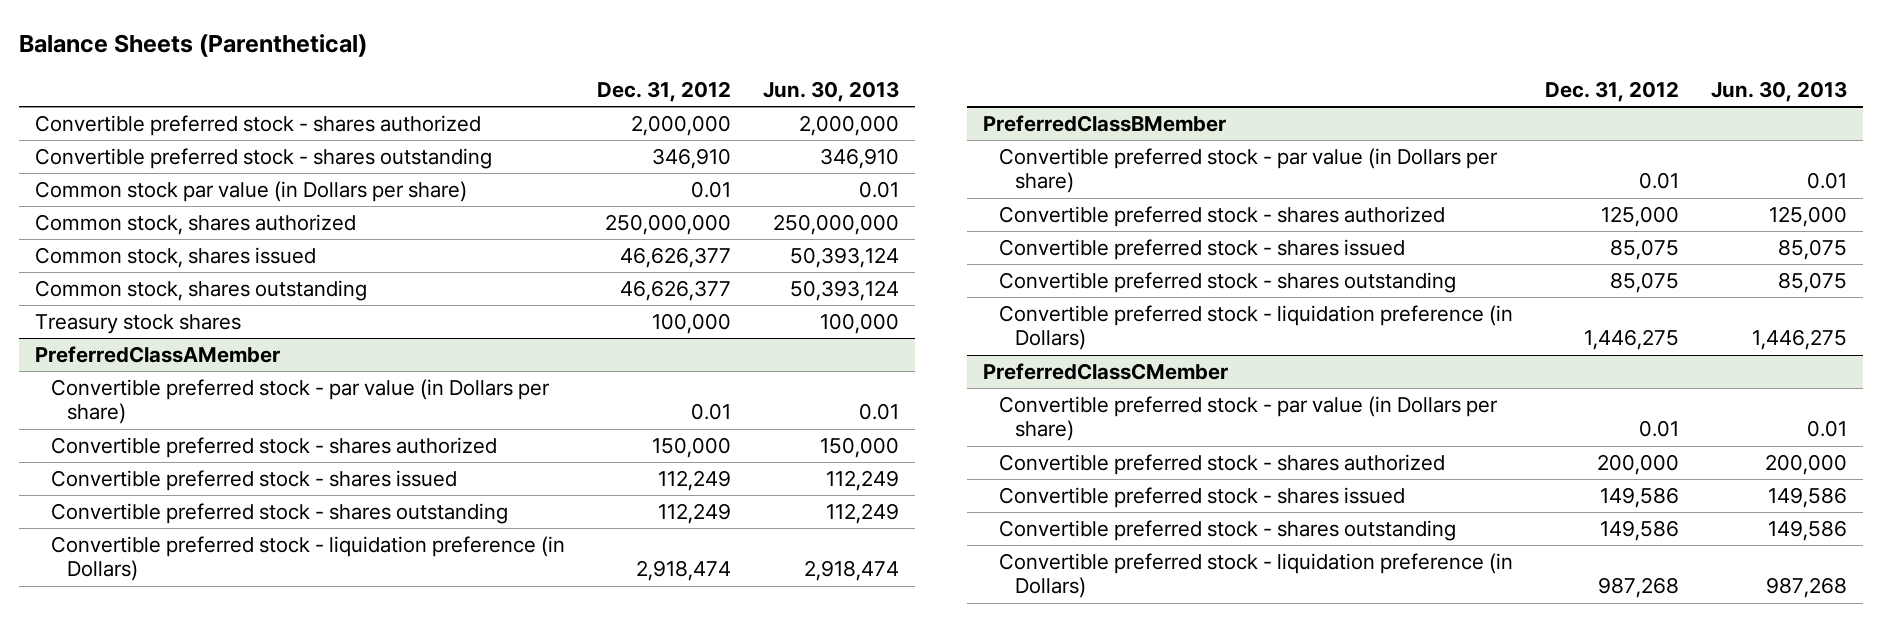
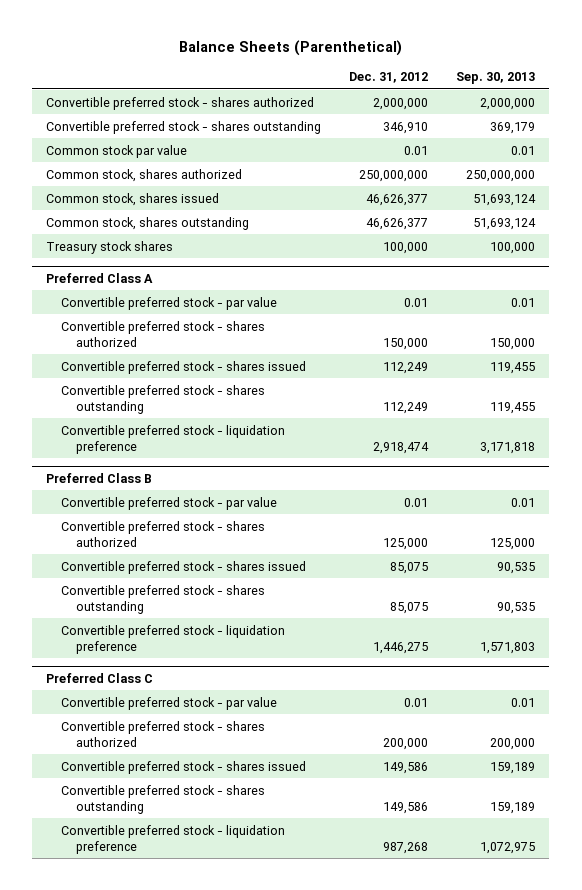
- | Dec. 31, 2012 | Jun. 30, 2013
+ | Dec. 31, 2012 | Sep. 30, 2013
- Common stock par value (in Dollars per share) | 0.01 | 0.01
+ Common stock par value | 0.01 | 0.01
- PreferredClassAMember
- Convertible preferred stock - par value (in Dollars per share) | 0.01 | 0.01
+ Preferred Class A
+ Convertible preferred stock - par value | 0.01 | 0.01
- Convertible preferred stock - liquidation preference (in Dollars) | 2,918,474 | 2,918,474
- PreferredClassBMember
- Convertible preferred stock - par value (in Dollars per share) | 0.01 | 0.01
+ Convertible preferred stock - liquidation preference | 2,918,474 | 3,171,818
+ Preferred Class B
+ Convertible preferred stock - par value | 0.01 | 0.01
- Convertible preferred stock - liquidation preference (in Dollars) | 1,446,275 | 1,446,275
- PreferredClassCMember
- Convertible preferred stock - par value (in Dollars per share) | 0.01 | 0.01
+ Convertible preferred stock - liquidation preference | 1,446,275 | 1,571,803
+ Preferred Class C
+ Convertible preferred stock - par value | 0.01 | 0.01
- Convertible preferred stock - liquidation preference (in Dollars) | 987,268 | 987,268
+ Convertible preferred stock - liquidation preference | 987,268 | 1,072,975

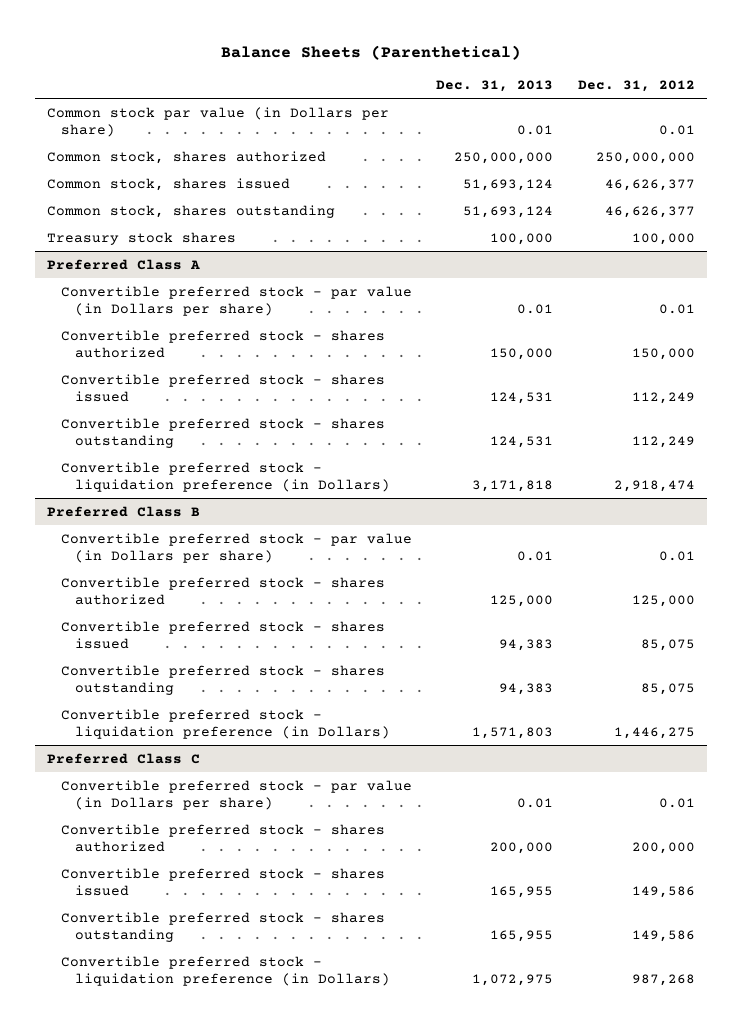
- | Dec. 31, 2012 | Sep. 30, 2013
+ | Dec. 31, 2013 | Dec. 31, 2012
- Convertible preferred stock - shares authorized | 2,000,000 | 2,000,000
- Convertible preferred stock - shares outstanding | 346,910 | 369,179
- Common stock par value | 0.01 | 0.01
+ Common stock par value (in Dollars per share) | 0.01 | 0.01
@ Preferred Class A
- Convertible preferred stock - par value | 0.01 | 0.01
+ Convertible preferred stock - par value (in Dollars per share) | 0.01 | 0.01
- Convertible preferred stock - liquidation preference | 2,918,474 | 3,171,818
+ Convertible preferred stock - liquidation preference (in Dollars) | 3,171,818 | 2,918,474
@ Preferred Class B
- Convertible preferred stock - par value | 0.01 | 0.01
+ Convertible preferred stock - par value (in Dollars per share) | 0.01 | 0.01
- Convertible preferred stock - liquidation preference | 1,446,275 | 1,571,803
+ Convertible preferred stock - liquidation preference (in Dollars) | 1,571,803 | 1,446,275
@ Preferred Class C
- Convertible preferred stock - par value | 0.01 | 0.01
+ Convertible preferred stock - par value (in Dollars per share) | 0.01 | 0.01
- Convertible preferred stock - liquidation preference | 987,268 | 1,072,975
+ Convertible preferred stock - liquidation preference (in Dollars) | 1,072,975 | 987,268

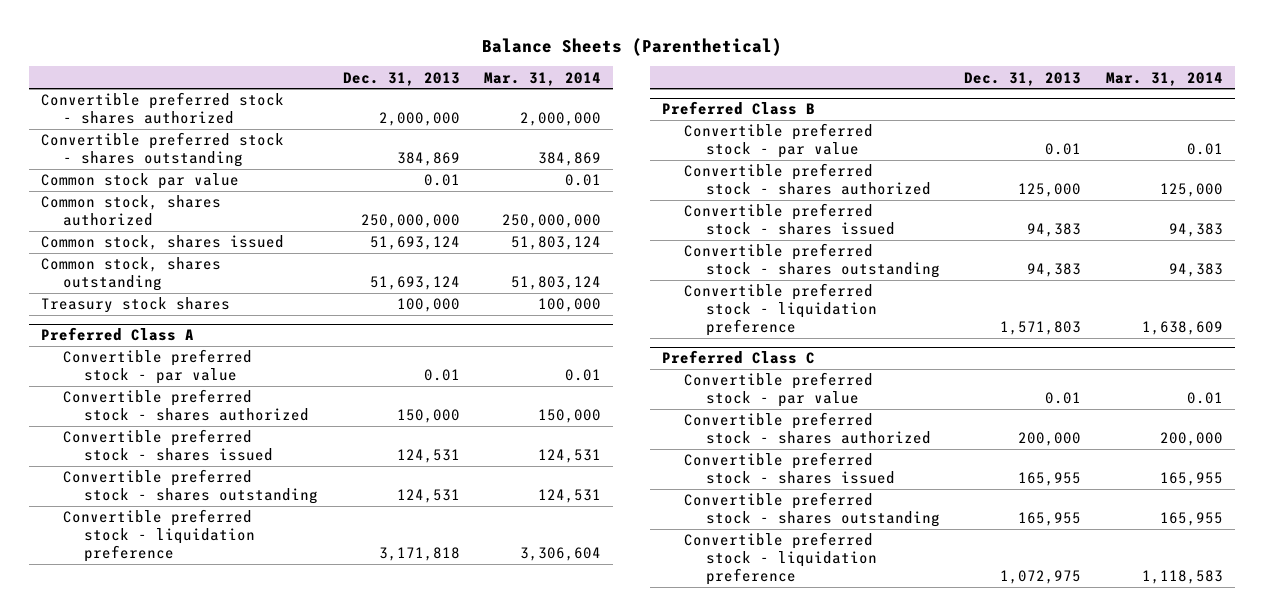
- | Dec. 31, 2013 | Dec. 31, 2012
+ | Dec. 31, 2013 | Mar. 31, 2014
- Common stock par value (in Dollars per share) | 0.01 | 0.01
+ Convertible preferred stock - shares authorized | 2,000,000 | 2,000,000
+ Convertible preferred stock - shares outstanding | 384,869 | 384,869
+ Common stock par value | 0.01 | 0.01
@ Preferred Class A
- Convertible preferred stock - par value (in Dollars per share) | 0.01 | 0.01
+ Convertible preferred stock - par value | 0.01 | 0.01
- Convertible preferred stock - liquidation preference (in Dollars) | 3,171,818 | 2,918,474
+ Convertible preferred stock - liquidation preference | 3,171,818 | 3,306,604
@ Preferred Class B
- Convertible preferred stock - par value (in Dollars per share) | 0.01 | 0.01
+ Convertible preferred stock - par value | 0.01 | 0.01
- Convertible preferred stock - liquidation preference (in Dollars) | 1,571,803 | 1,446,275
+ Convertible preferred stock - liquidation preference | 1,571,803 | 1,638,609
@ Preferred Class C
- Convertible preferred stock - par value (in Dollars per share) | 0.01 | 0.01
+ Convertible preferred stock - par value | 0.01 | 0.01
- Convertible preferred stock - liquidation preference (in Dollars) | 1,072,975 | 987,268
+ Convertible preferred stock - liquidation preference | 1,072,975 | 1,118,583

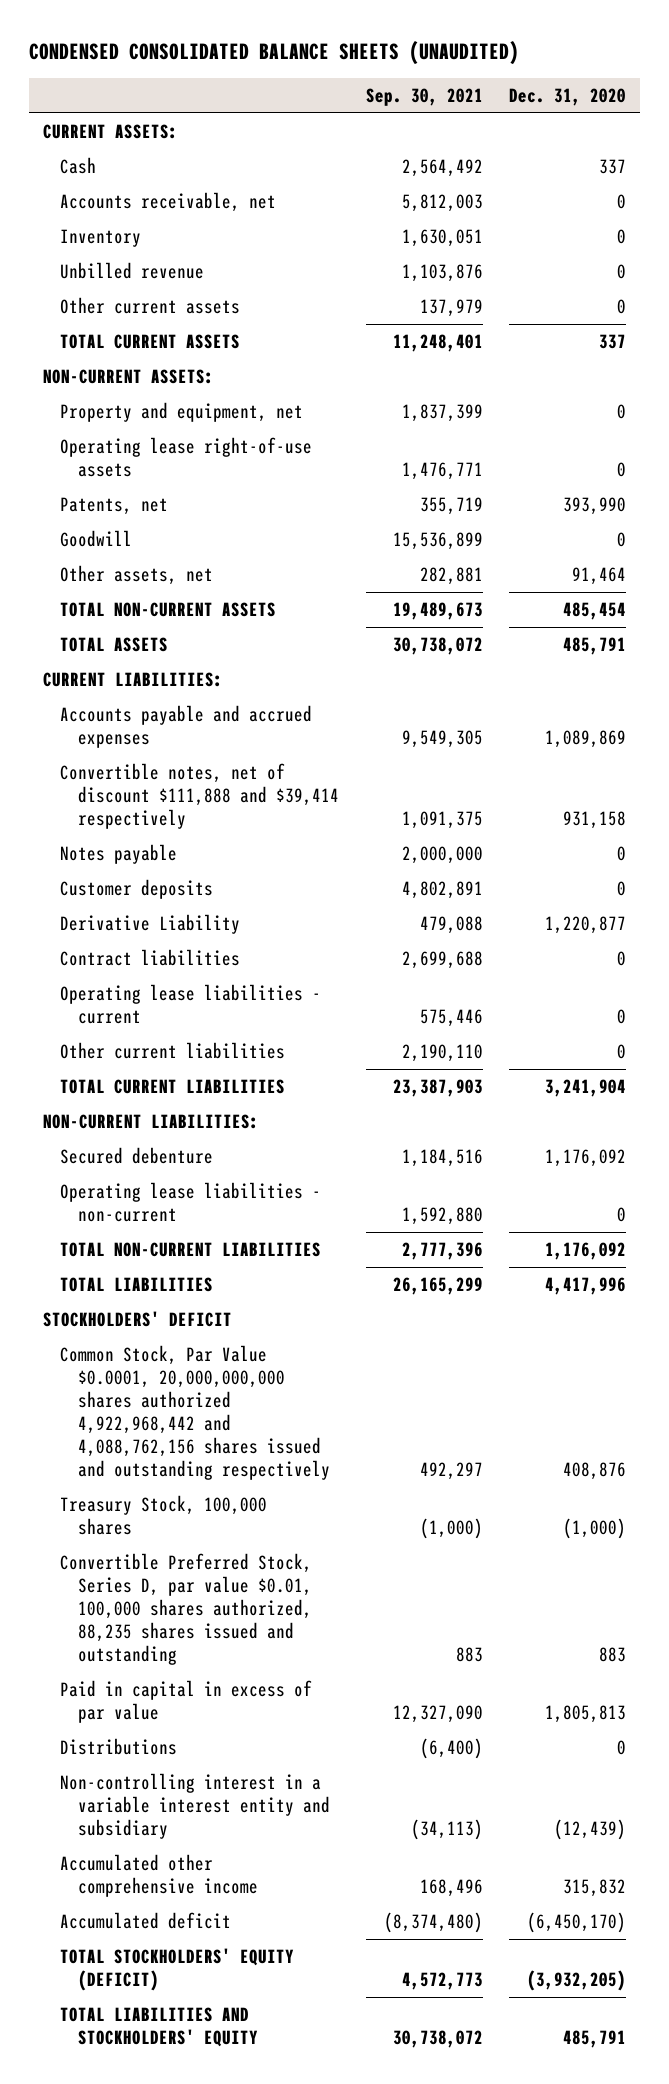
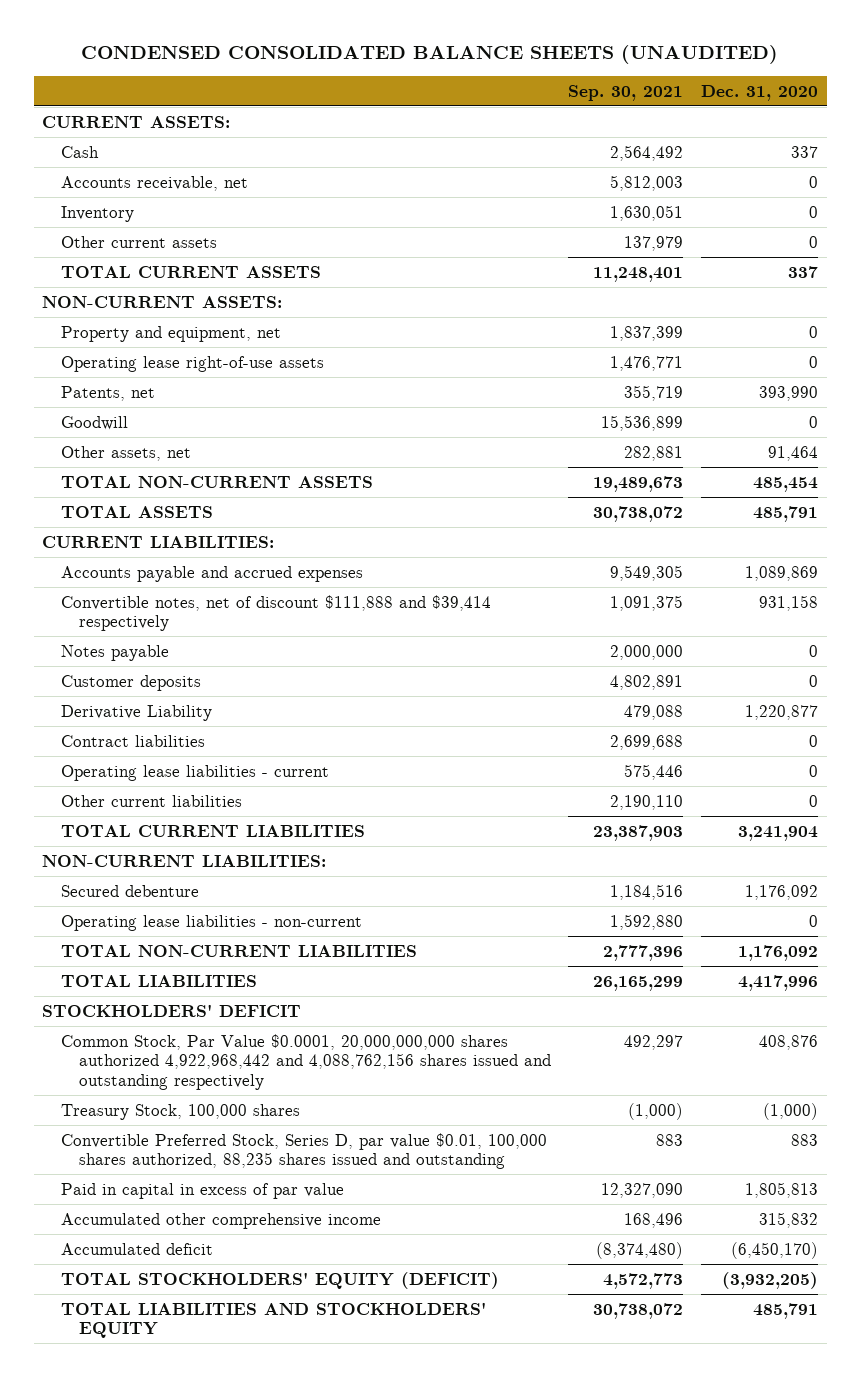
- Unbilled revenue | 1,103,876 | 0
- Distributions | (6,400) | 0
- Non-controlling interest in a variable interest entity and subsidiary | (34,113) | (12,439)

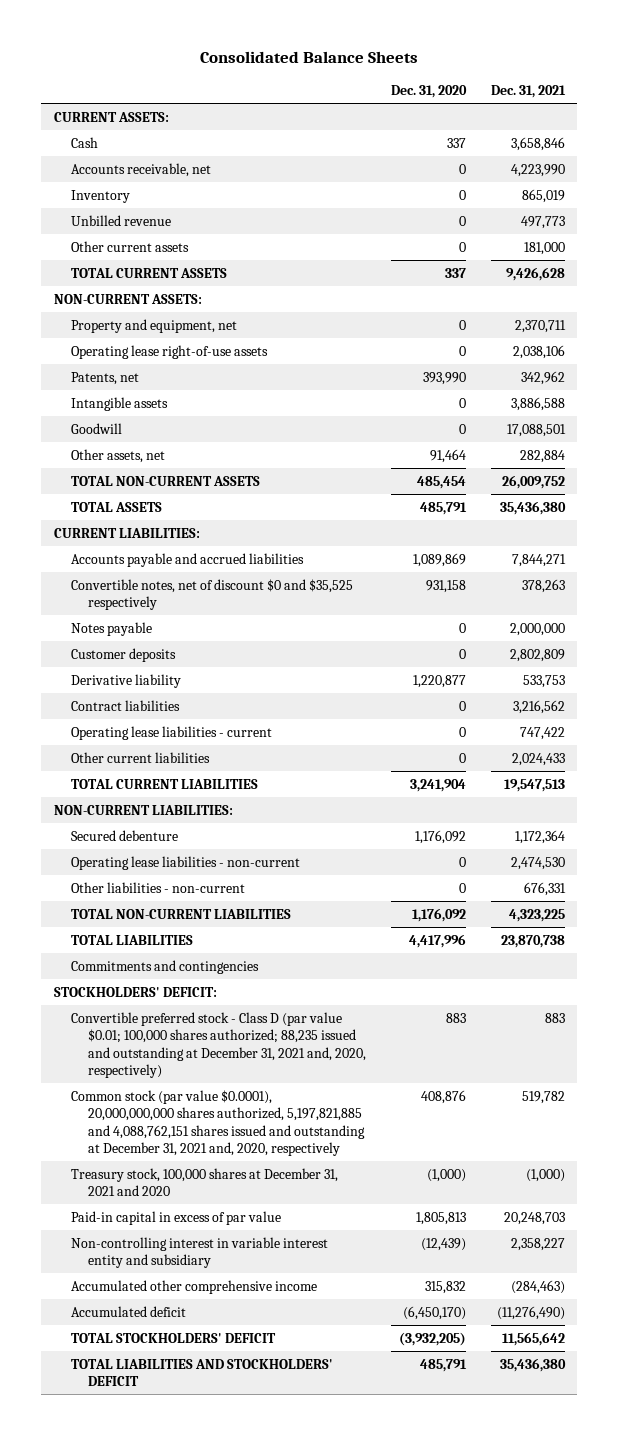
- CONDENSED CONSOLIDATED BALANCE SHEETS (UNAUDITED)
+ Consolidated Balance Sheets
- | Sep. 30, 2021 | Dec. 31, 2020
+ | Dec. 31, 2020 | Dec. 31, 2021
+ Unbilled revenue | 0 | 497,773
+ Intangible assets | 0 | 3,886,588
- Accounts payable and accrued expenses | 9,549,305 | 1,089,869
- Convertible notes, net of discount $111,888 and $39,414 respectively | 1,091,375 | 931,158
+ Accounts payable and accrued liabilities | 1,089,869 | 7,844,271
+ Convertible notes, net of discount $0 and $35,525 respectively | 931,158 | 378,263
- Derivative Liability | 479,088 | 1,220,877
+ Derivative liability | 1,220,877 | 533,753
+ Other liabilities - non-current | 0 | 676,331
- STOCKHOLDERS' DEFICIT
- Common Stock, Par Value $0.0001, 20,000,000,000 shares authorized 4,922,968,442 and 4,088,762,156 shares issued and outstanding respectively | 492,297 | 408,876
- Treasury Stock, 100,000 shares | (1,000) | (1,000)
- Convertible Preferred Stock, Series D, par value $0.01, 100,000 shares authorized, 88,235 shares issued and outstanding | 883 | 883
- Paid in capital in excess of par value | 12,327,090 | 1,805,813
+ Commitments and contingencies
+ STOCKHOLDERS' DEFICIT:
+ Convertible preferred stock - Class D (par value $0.01; 100,000 shares authorized; 88,235 issued and outstanding at December 31, 2021 and, 2020, respectively) | 883 | 883
+ Common stock (par value $0.0001), 20,000,000,000 shares authorized, 5,197,821,885 and 4,088,762,151 shares issued and outstanding at December 31, 2021 and, 2020, respectively | 408,876 | 519,782
+ Treasury stock, 100,000 shares at December 31, 2021 and 2020 | (1,000) | (1,000)
+ Paid-in capital in excess of par value | 1,805,813 | 20,248,703
+ Non-controlling interest in variable interest entity and subsidiary | (12,439) | 2,358,227
- TOTAL STOCKHOLDERS' EQUITY (DEFICIT) | 4,572,773 | (3,932,205)
- TOTAL LIABILITIES AND STOCKHOLDERS' EQUITY | 30,738,072 | 485,791
+ TOTAL STOCKHOLDERS' DEFICIT | (3,932,205) | 11,565,642
+ TOTAL LIABILITIES AND STOCKHOLDERS' DEFICIT | 485,791 | 35,436,380

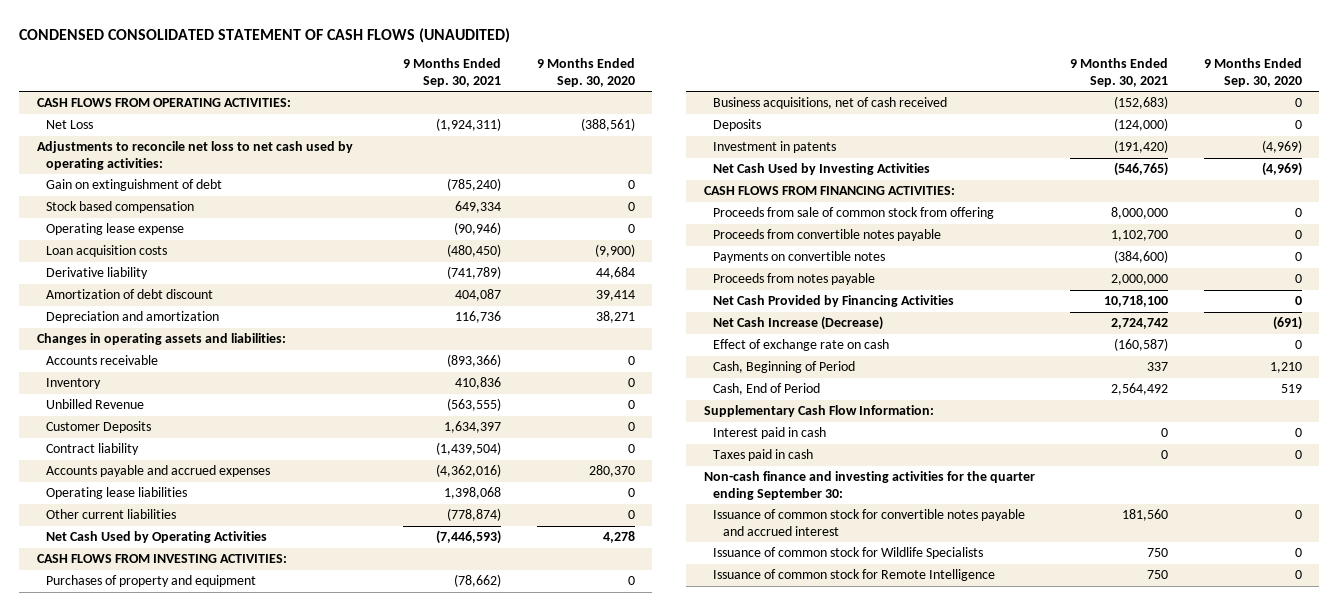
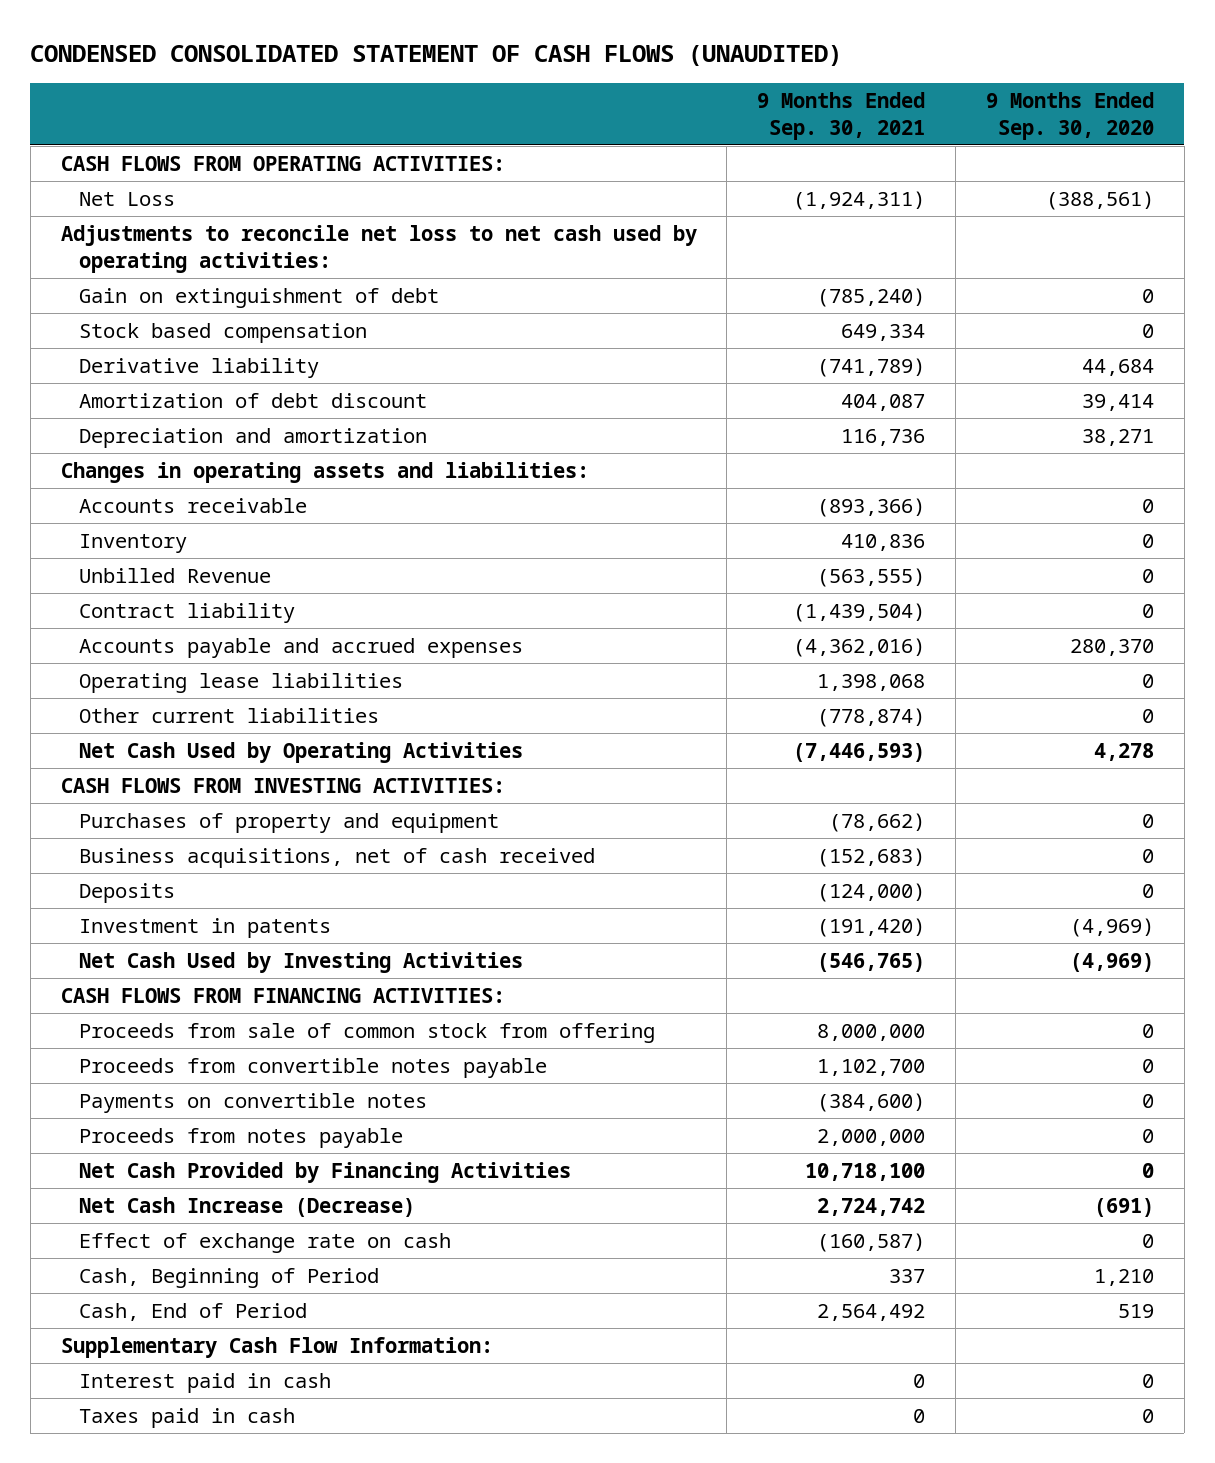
- Operating lease expense | (90,946) | 0
- Loan acquisition costs | (480,450) | (9,900)
- Customer Deposits | 1,634,397 | 0
- Non-cash finance and investing activities for the quarter ending September 30:
- Issuance of common stock for convertible notes payable and accrued interest | 181,560 | 0
- Issuance of common stock for Wildlife Specialists | 750 | 0
- Issuance of common stock for Remote Intelligence | 750 | 0

